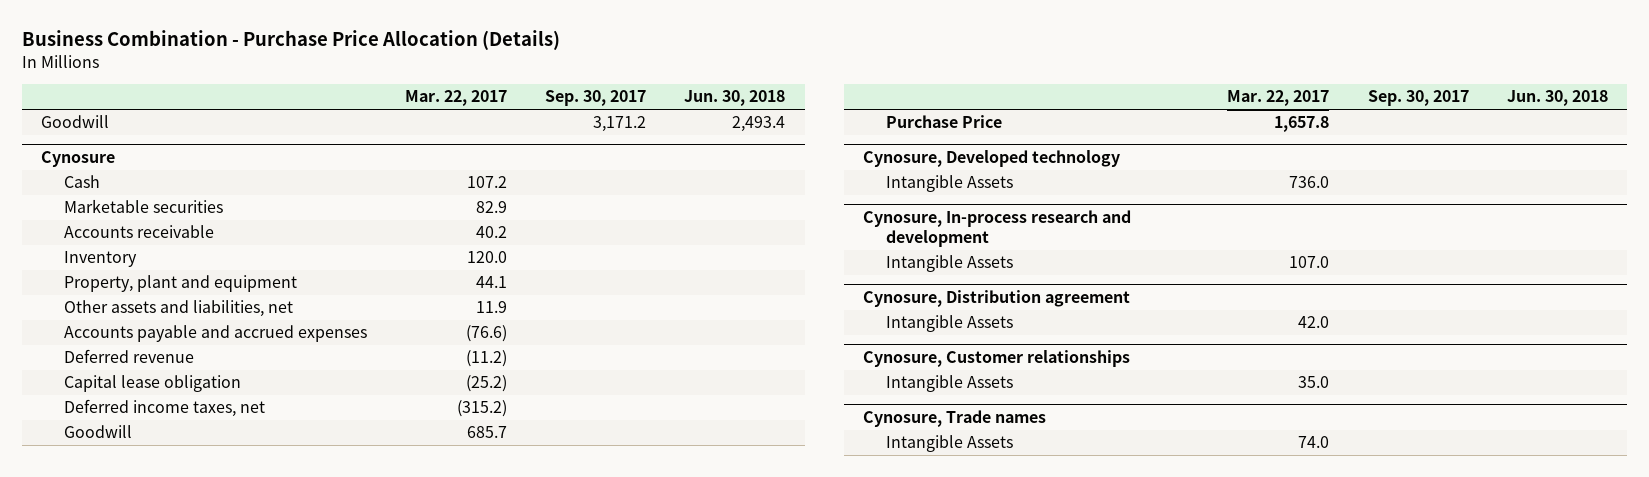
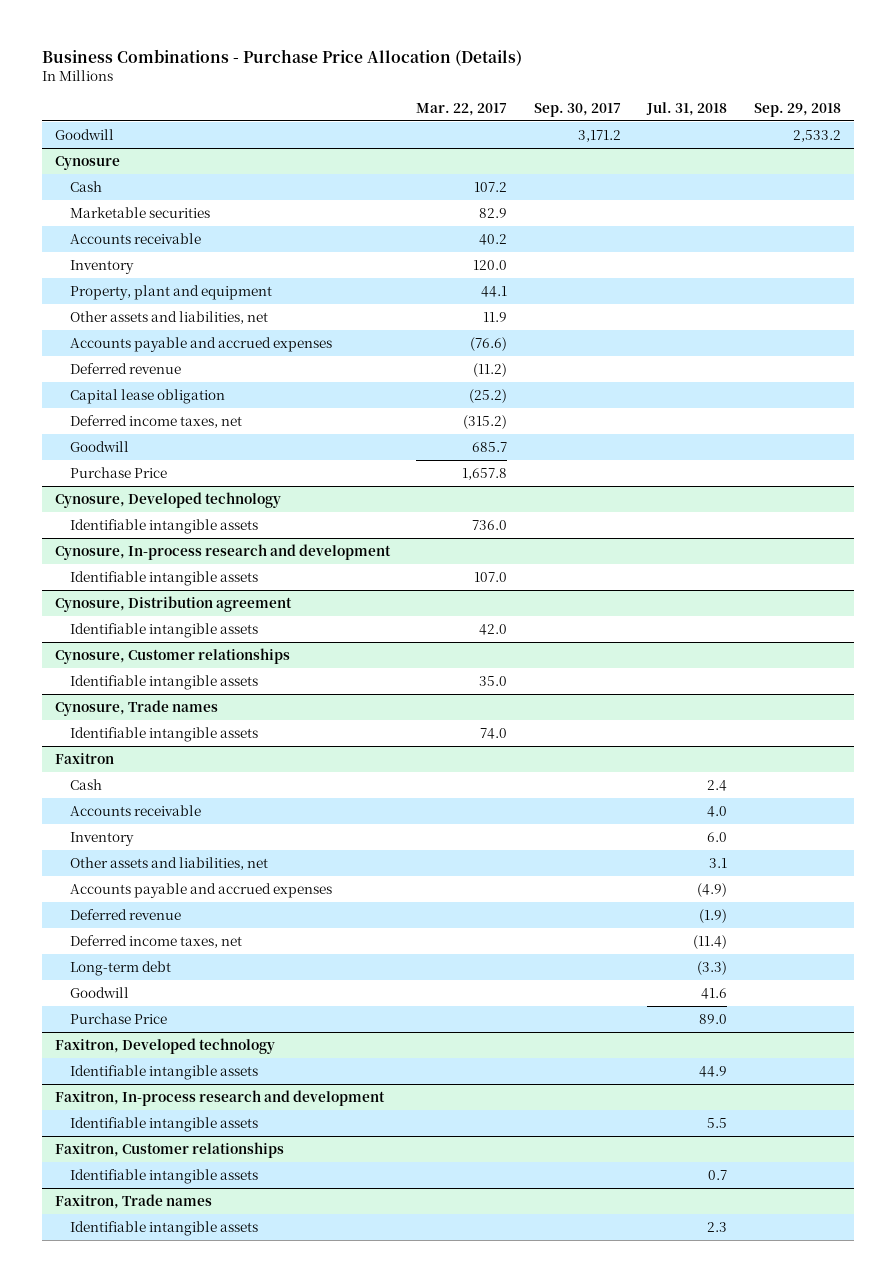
- Business Combination - Purchase Price Allocation (Details)
+ Business Combinations - Purchase Price Allocation (Details)
- | Mar. 22, 2017 | Sep. 30, 2017 | Jun. 30, 2018
+ | Mar. 22, 2017 | Sep. 30, 2017 | Jul. 31, 2018 | Sep. 29, 2018
@ Cynosure, Developed technology
- Intangible Assets | 736.0 | |
+ Identifiable intangible assets | 736.0 | | |
@ Cynosure, In-process research and development
- Intangible Assets | 107.0 | |
+ Identifiable intangible assets | 107.0 | | |
@ Cynosure, Distribution agreement
- Intangible Assets | 42.0 | |
+ Identifiable intangible assets | 42.0 | | |
@ Cynosure, Customer relationships
- Intangible Assets | 35.0 | |
+ Identifiable intangible assets | 35.0 | | |
@ Cynosure, Trade names
- Intangible Assets | 74.0 | |
+ Identifiable intangible assets | 74.0 | | |
+ Faxitron
+ Cash | | | 2.4 |
+ Accounts receivable | | | 4.0 |
+ Inventory | | | 6.0 |
+ Other assets and liabilities, net | | | 3.1 |
+ Accounts payable and accrued expenses | | | (4.9) |
+ Deferred revenue | | | (1.9) |
+ Deferred income taxes, net | | | (11.4) |
+ Long-term debt | | | (3.3) |
+ Goodwill | | | 41.6 |
+ Purchase Price | | | 89.0 |
+ Faxitron, Developed technology
+ Identifiable intangible assets | | | 44.9 |
+ Faxitron, In-process research and development
+ Identifiable intangible assets | | | 5.5 |
+ Faxitron, Customer relationships
+ Identifiable intangible assets | | | 0.7 |
+ Faxitron, Trade names
+ Identifiable intangible assets | | | 2.3 |

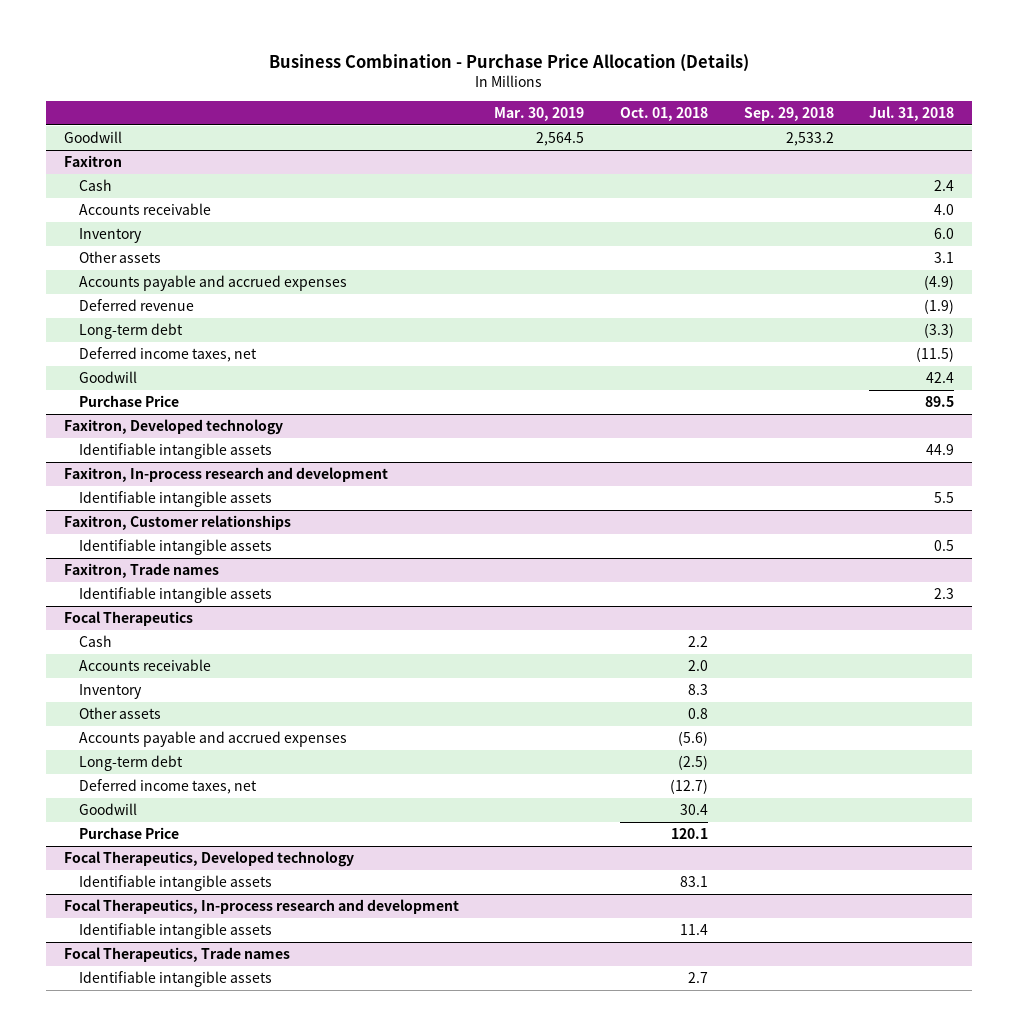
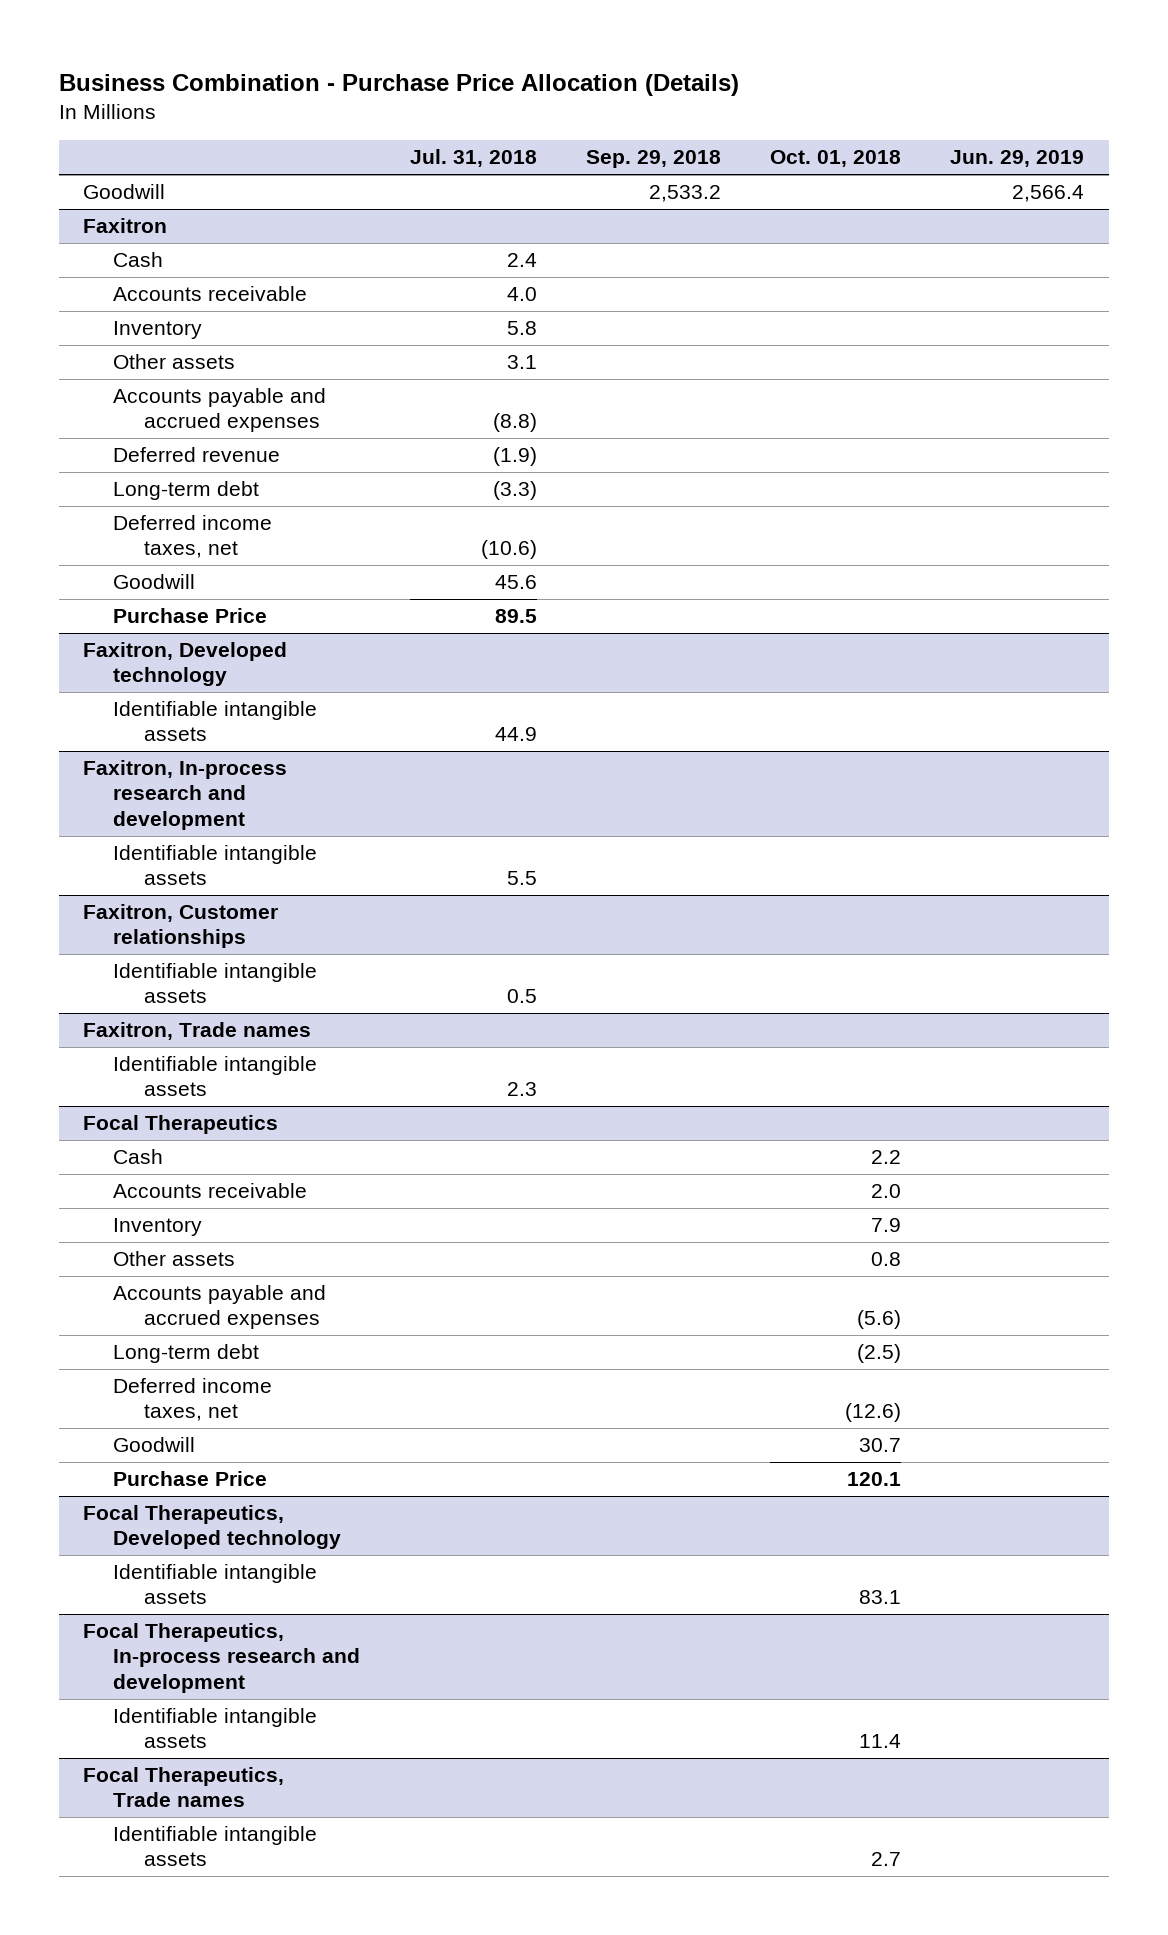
- | Mar. 30, 2019 | Oct. 01, 2018 | Sep. 29, 2018 | Jul. 31, 2018
+ | Jul. 31, 2018 | Sep. 29, 2018 | Oct. 01, 2018 | Jun. 29, 2019
@ Faxitron
- Inventory | | | | 6.0
+ Inventory | 5.8 | | |
- Accounts payable and accrued expenses | | | | (4.9)
+ Accounts payable and accrued expenses | (8.8) | | |
- Deferred income taxes, net | | | | (11.5)
- Goodwill | | | | 42.4
+ Deferred income taxes, net | (10.6) | | |
+ Goodwill | 45.6 | | |
@ Focal Therapeutics
- Inventory | | 8.3 | |
+ Inventory | | | 7.9 |
- Deferred income taxes, net | | (12.7) | |
- Goodwill | | 30.4 | |
+ Deferred income taxes, net | | | (12.6) |
+ Goodwill | | | 30.7 |

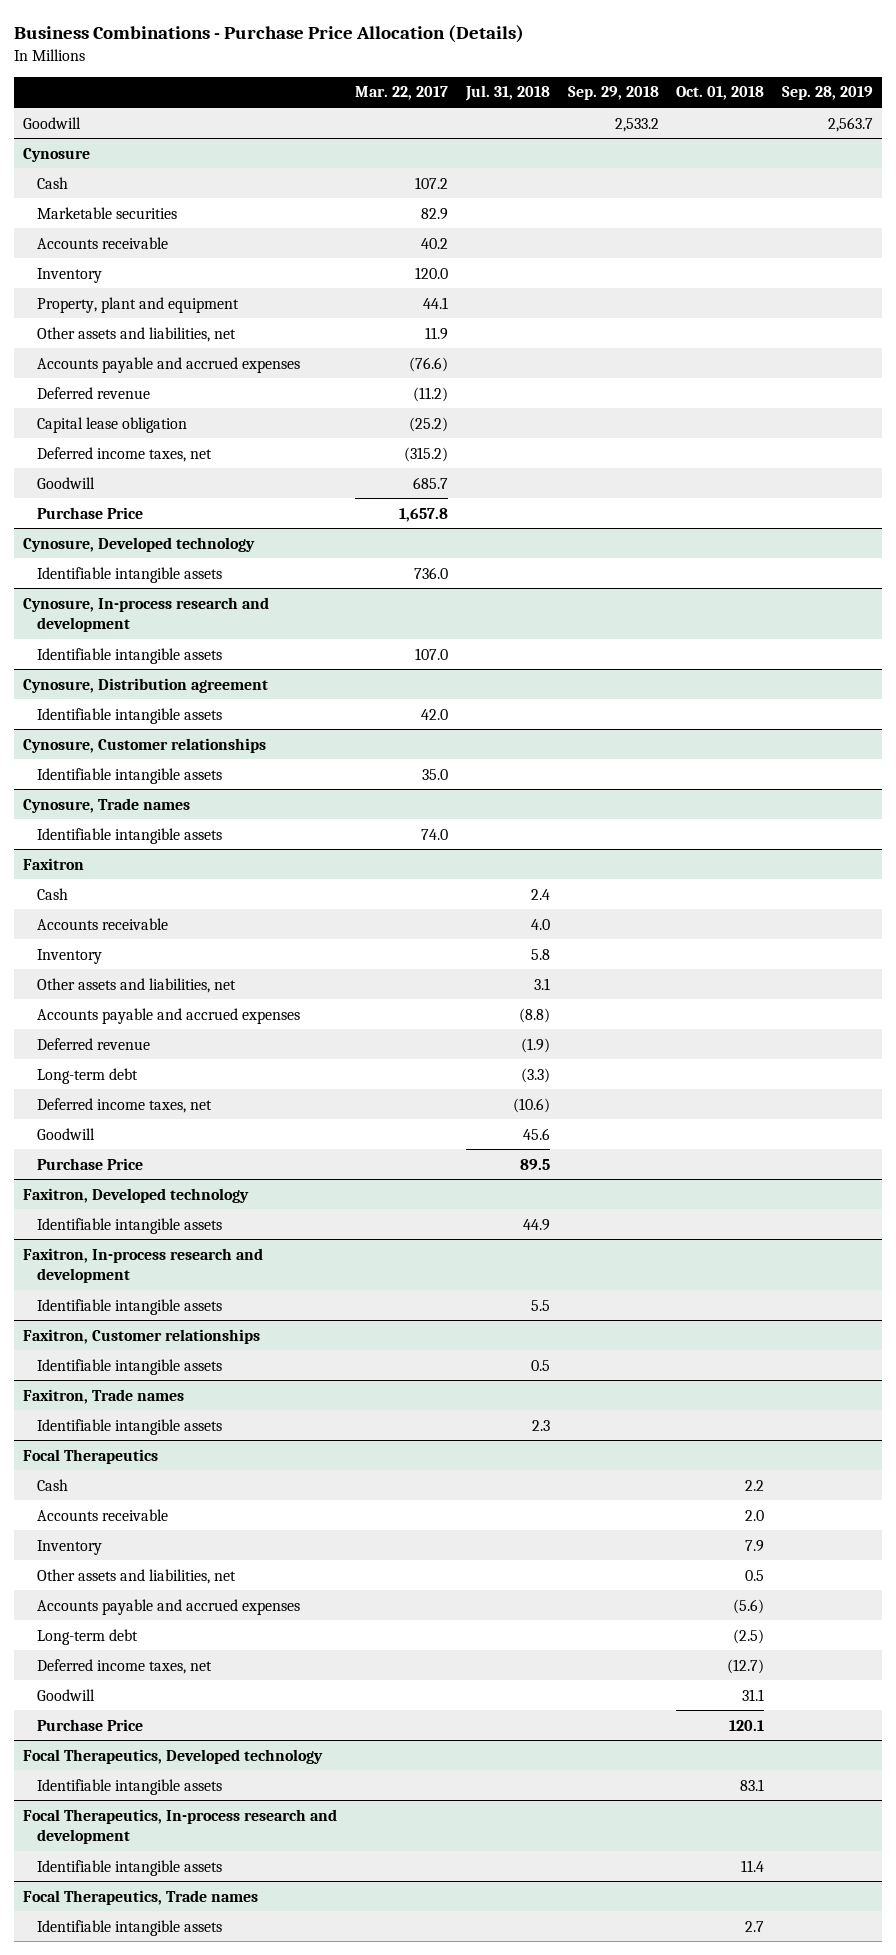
- Business Combination - Purchase Price Allocation (Details)
+ Business Combinations - Purchase Price Allocation (Details)
- | Jul. 31, 2018 | Sep. 29, 2018 | Oct. 01, 2018 | Jun. 29, 2019
+ | Mar. 22, 2017 | Jul. 31, 2018 | Sep. 29, 2018 | Oct. 01, 2018 | Sep. 28, 2019
+ Cynosure
+ Cash | 107.2 | | | |
+ Marketable securities | 82.9 | | | |
+ Accounts receivable | 40.2 | | | |
+ Inventory | 120.0 | | | |
+ Property, plant and equipment | 44.1 | | | |
+ Other assets and liabilities, net | 11.9 | | | |
+ Accounts payable and accrued expenses | (76.6) | | | |
+ Deferred revenue | (11.2) | | | |
+ Capital lease obligation | (25.2) | | | |
+ Deferred income taxes, net | (315.2) | | | |
+ Goodwill | 685.7 | | | |
+ Purchase Price | 1,657.8 | | | |
+ Cynosure, Developed technology
+ Identifiable intangible assets | 736.0 | | | |
+ Cynosure, In-process research and development
+ Identifiable intangible assets | 107.0 | | | |
+ Cynosure, Distribution agreement
+ Identifiable intangible assets | 42.0 | | | |
+ Cynosure, Customer relationships
+ Identifiable intangible assets | 35.0 | | | |
+ Cynosure, Trade names
+ Identifiable intangible assets | 74.0 | | | |
@ Faxitron
- Other assets | 3.1 | | |
+ Other assets and liabilities, net | | 3.1 | | |
@ Focal Therapeutics
- Other assets | | | 0.8 |
+ Other assets and liabilities, net | | | | 0.5 |
- Deferred income taxes, net | | | (12.6) |
- Goodwill | | | 30.7 |
+ Deferred income taxes, net | | | | (12.7) |
+ Goodwill | | | | 31.1 |

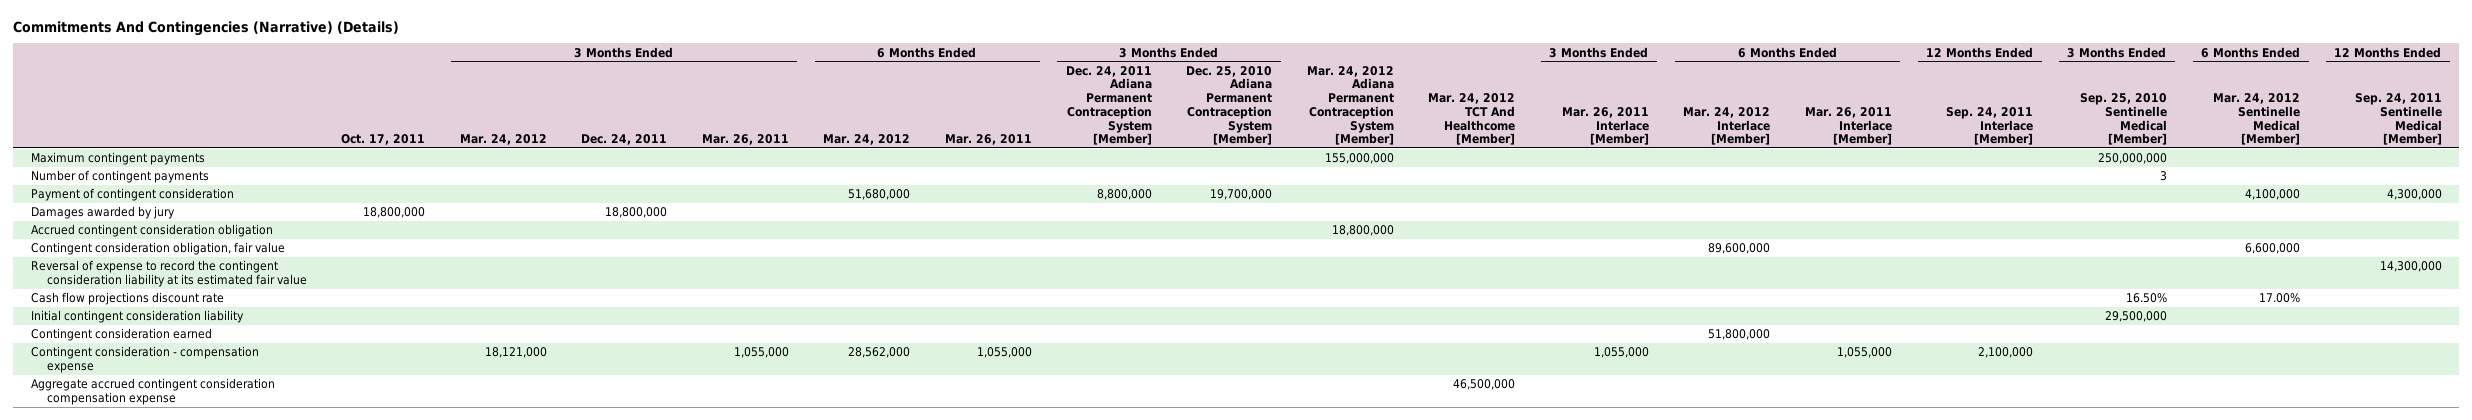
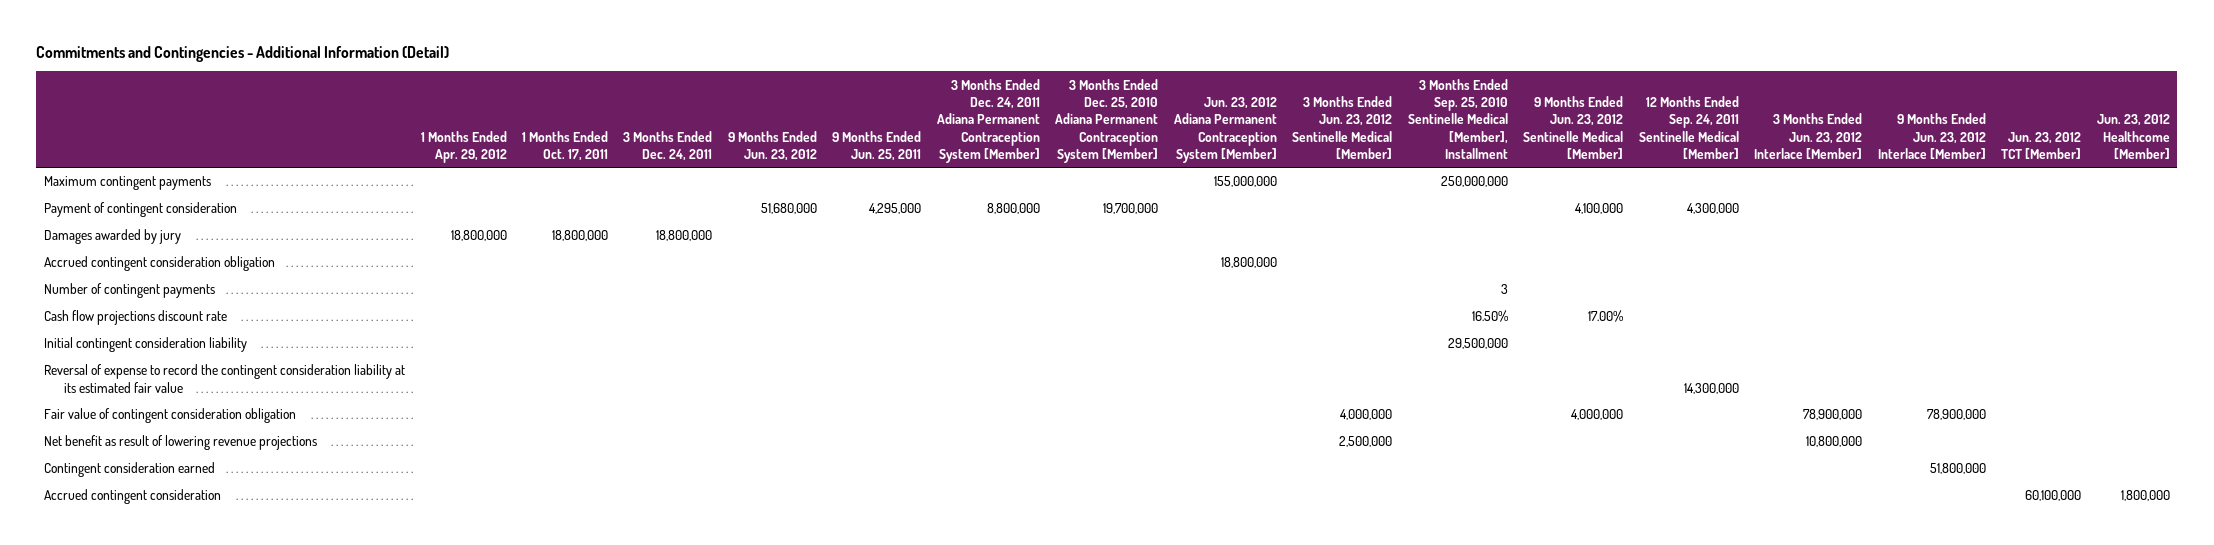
- Commitments And Contingencies (Narrative) (Details)
+ Commitments and Contingencies - Additional Information (Detail)
- | Oct. 17, 2011 | 3 Months Ended Mar. 24, 2012 | 3 Months Ended Dec. 24, 2011 | 3 Months Ended Mar. 26, 2011 | 6 Months Ended Mar. 24, 2012 | 6 Months Ended Mar. 26, 2011 | 3 Months Ended Dec. 24, 2011 Adiana Permanent Contraception System [Member] | 3 Months Ended Dec. 25, 2010 Adiana Permanent Contraception System [Member] | Mar. 24, 2012 Adiana Permanent Contraception System [Member] | Mar. 24, 2012 TCT And Healthcome [Member] | 3 Months Ended Mar. 26, 2011 Interlace [Member] | 6 Months Ended Mar. 24, 2012 Interlace [Member] | 6 Months Ended Mar. 26, 2011 Interlace [Member] | 12 Months Ended Sep. 24, 2011 Interlace [Member] | 3 Months Ended Sep. 25, 2010 Sentinelle Medical [Member] | 6 Months Ended Mar. 24, 2012 Sentinelle Medical [Member] | 12 Months Ended Sep. 24, 2011 Sentinelle Medical [Member]
+ | 1 Months Ended Apr. 29, 2012 | 1 Months Ended Oct. 17, 2011 | 3 Months Ended Dec. 24, 2011 | 9 Months Ended Jun. 23, 2012 | 9 Months Ended Jun. 25, 2011 | 3 Months Ended Dec. 24, 2011 Adiana Permanent Contraception System [Member] | 3 Months Ended Dec. 25, 2010 Adiana Permanent Contraception System [Member] | Jun. 23, 2012 Adiana Permanent Contraception System [Member] | 3 Months Ended Jun. 23, 2012 Sentinelle Medical [Member] | 3 Months Ended Sep. 25, 2010 Sentinelle Medical [Member], Installment | 9 Months Ended Jun. 23, 2012 Sentinelle Medical [Member] | 12 Months Ended Sep. 24, 2011 Sentinelle Medical [Member] | 3 Months Ended Jun. 23, 2012 Interlace [Member] | 9 Months Ended Jun. 23, 2012 Interlace [Member] | Jun. 23, 2012 TCT [Member] | Jun. 23, 2012 Healthcome [Member]
- Contingent consideration obligation, fair value | | | | | | | | | | | | 89,600,000 | | | | 6,600,000 |
moved down: Number of contingent payments | | | | | | | | | | 3 | | | | | |
moved down: Reversal of expense to record the contingent consideration liability at its estimated fair value | | | | | | | | | | | | 14,300,000 | | | |
+ Fair value of contingent consideration obligation | | | | | | | | | 4,000,000 | | 4,000,000 | | 78,900,000 | 78,900,000 | |
+ Net benefit as result of lowering revenue projections | | | | | | | | | 2,500,000 | | | | 10,800,000 | | |
- Contingent consideration - compensation expense | | 18,121,000 | | 1,055,000 | 28,562,000 | 1,055,000 | | | | | 1,055,000 | | 1,055,000 | 2,100,000 | | |
- Aggregate accrued contingent consideration compensation expense | | | | | | | | | | 46,500,000 | | | | | | |
+ Accrued contingent consideration | | | | | | | | | | | | | | | 60,100,000 | 1,800,000

